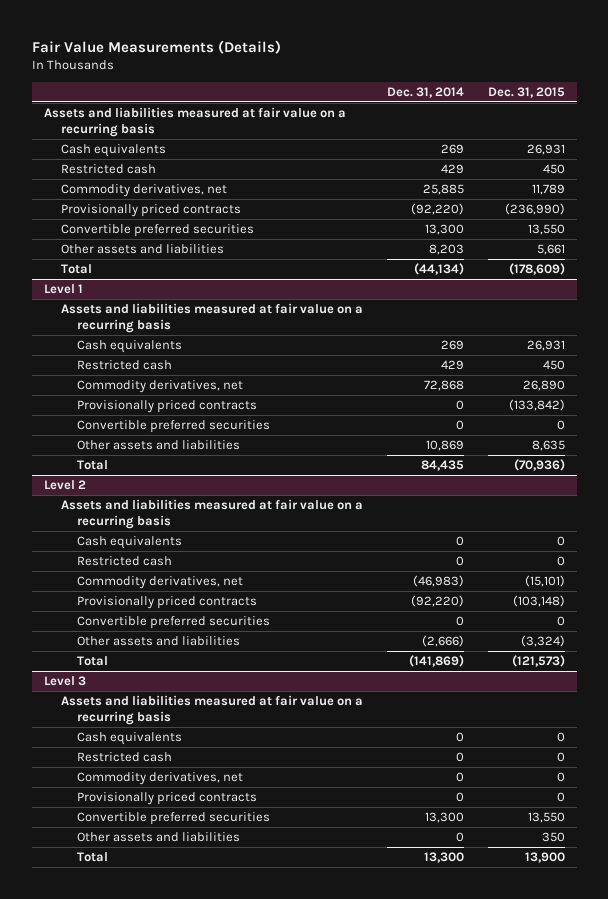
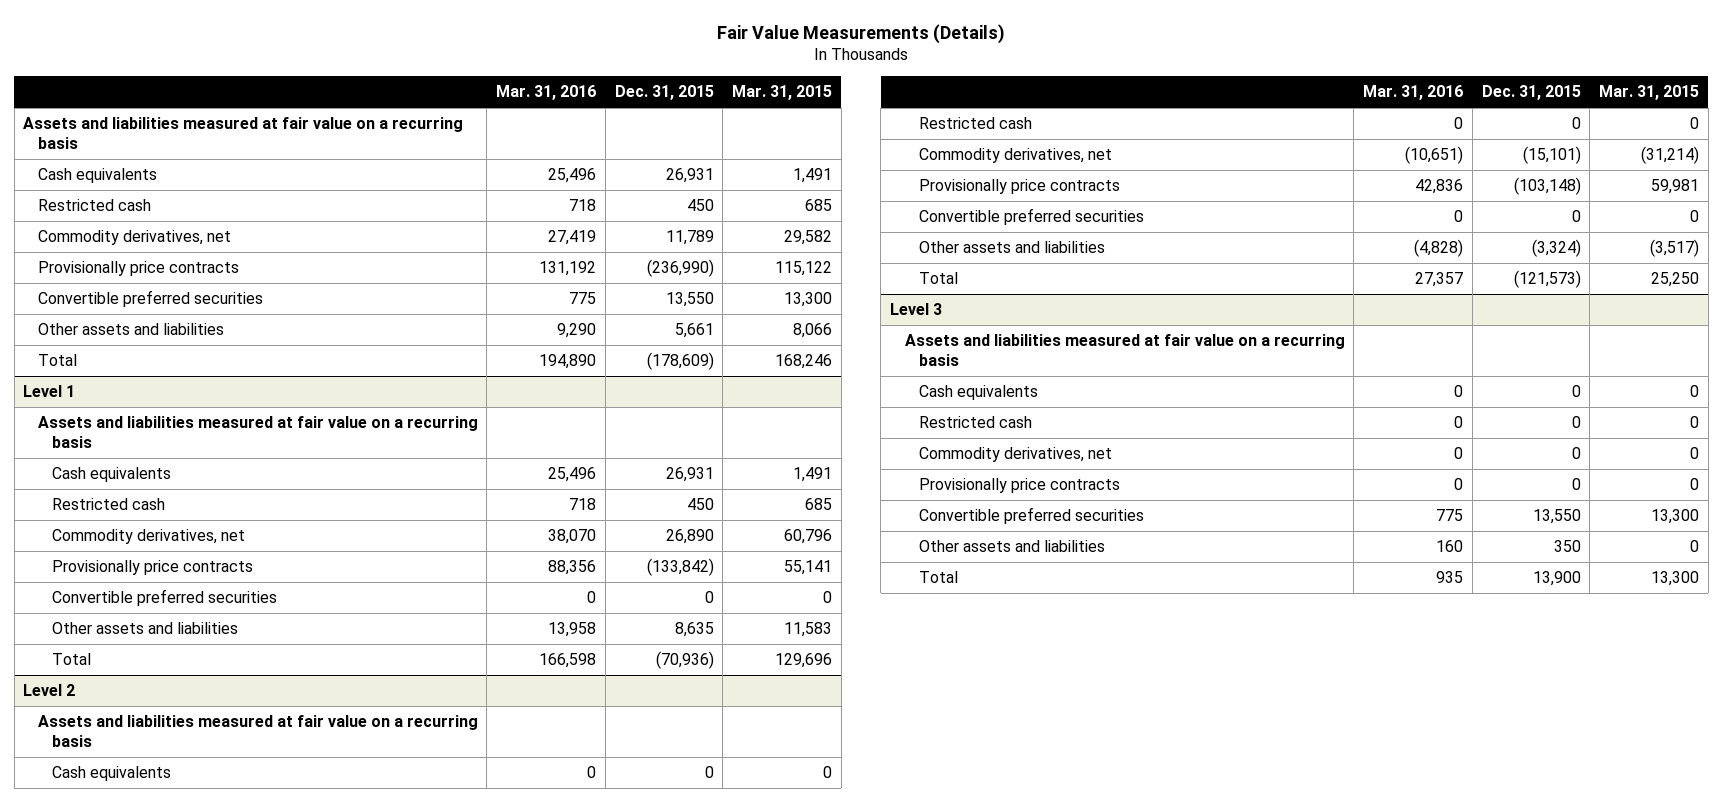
- | Dec. 31, 2014 | Dec. 31, 2015
+ | Mar. 31, 2016 | Dec. 31, 2015 | Mar. 31, 2015
- Provisionally priced contracts | (92,220) | (236,990)
+ Provisionally price contracts | 131,192 | (236,990) | 115,122
@ Level 1
- Provisionally priced contracts | 0 | (133,842)
+ Provisionally price contracts | 88,356 | (133,842) | 55,141
@ Level 2
- Provisionally priced contracts | (92,220) | (103,148)
+ Provisionally price contracts | 42,836 | (103,148) | 59,981
@ Level 3
- Provisionally priced contracts | 0 | 0
+ Provisionally price contracts | 0 | 0 | 0

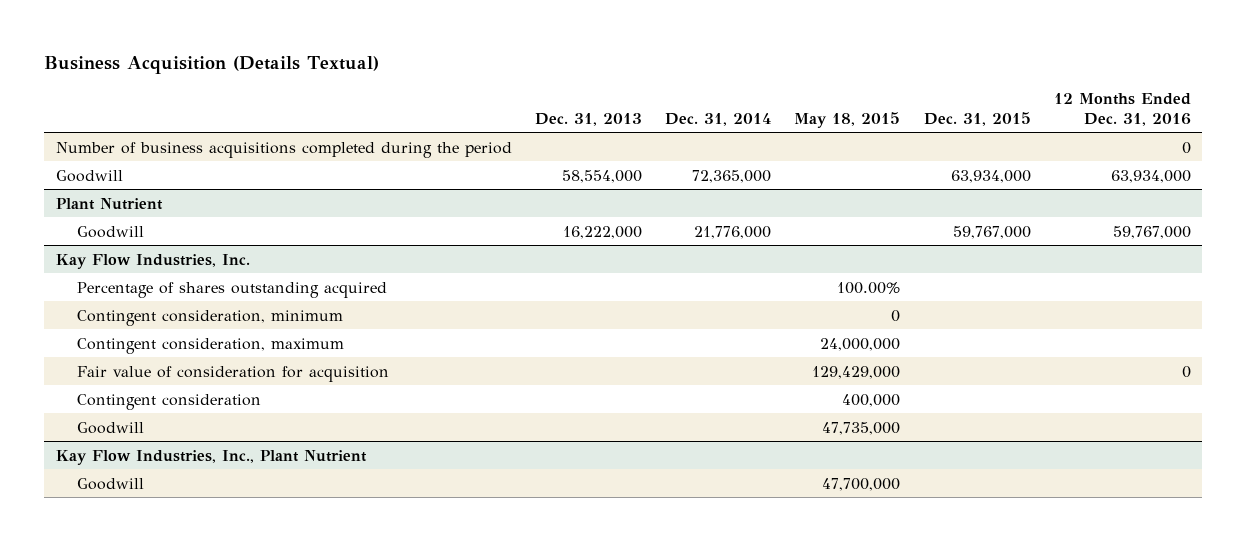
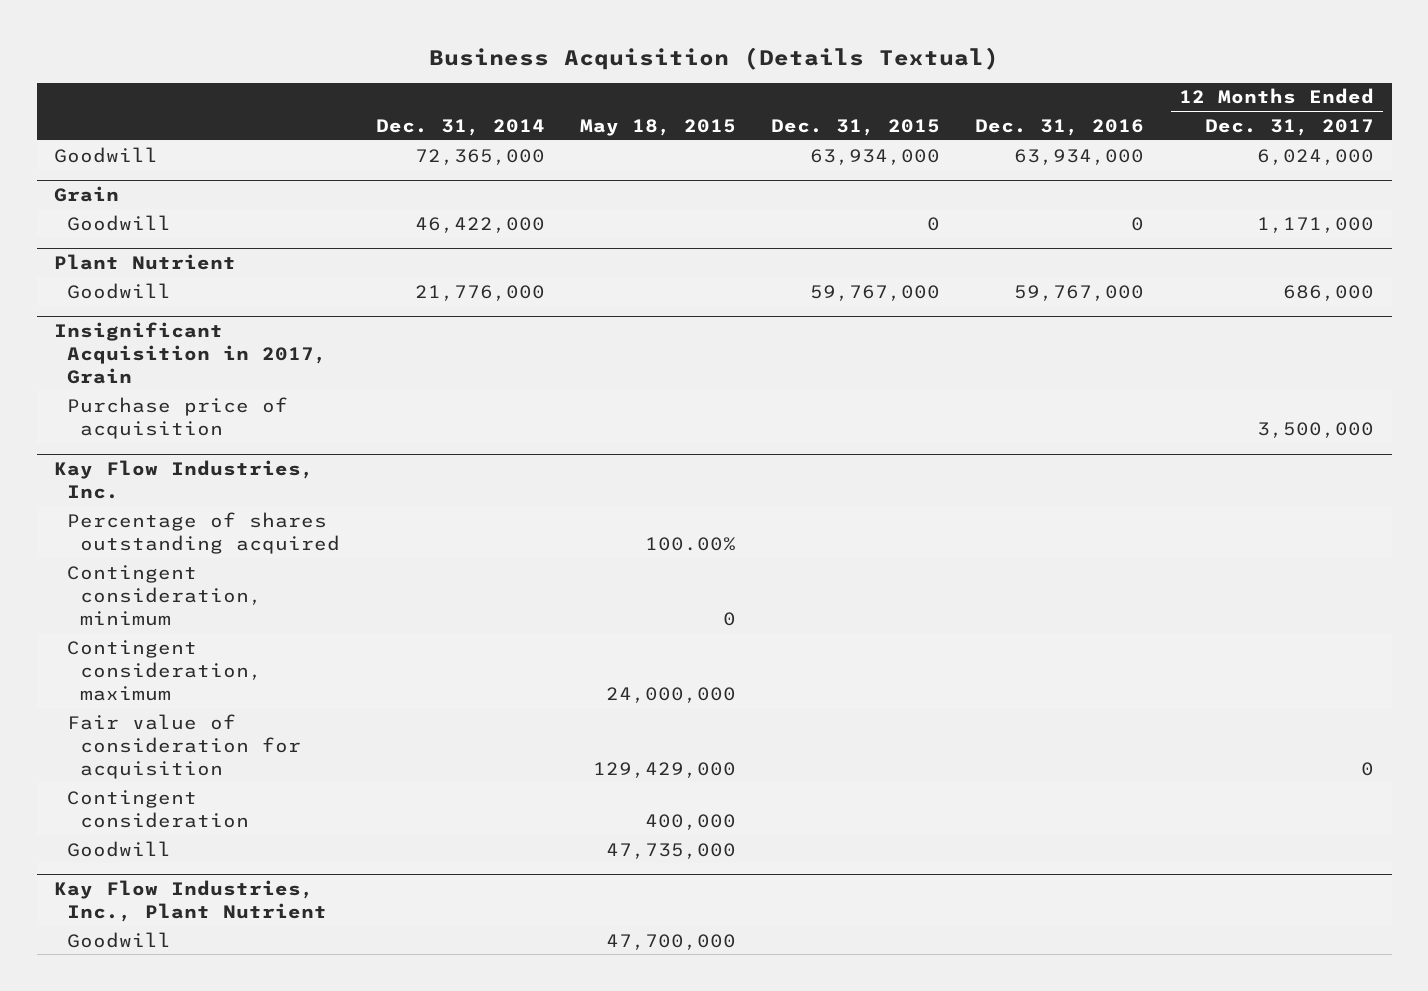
- | Dec. 31, 2013 | Dec. 31, 2014 | May 18, 2015 | Dec. 31, 2015 | 12 Months Ended Dec. 31, 2016
+ | Dec. 31, 2014 | May 18, 2015 | Dec. 31, 2015 | Dec. 31, 2016 | 12 Months Ended Dec. 31, 2017
- Number of business acquisitions completed during the period | | | | | 0
+ Grain
+ Goodwill | 46,422,000 | | 0 | 0 | 1,171,000
+ Insignificant Acquisition in 2017, Grain
+ Purchase price of acquisition | | | | | 3,500,000

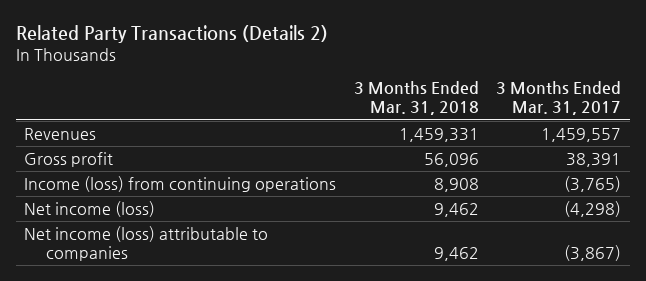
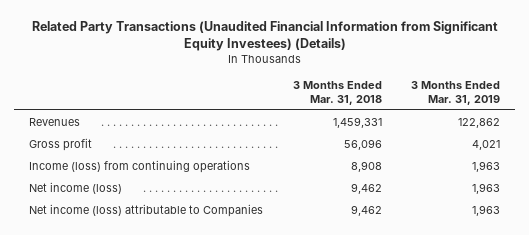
- Related Party Transactions (Details 2)
+ Related Party Transactions (Unaudited Financial Information from Significant Equity Investees) (Details)
- | 3 Months Ended Mar. 31, 2018 | 3 Months Ended Mar. 31, 2017
+ | 3 Months Ended Mar. 31, 2018 | 3 Months Ended Mar. 31, 2019
- Net income (loss) attributable to companies | 9,462 | (3,867)
+ Net income (loss) attributable to Companies | 9,462 | 1,963

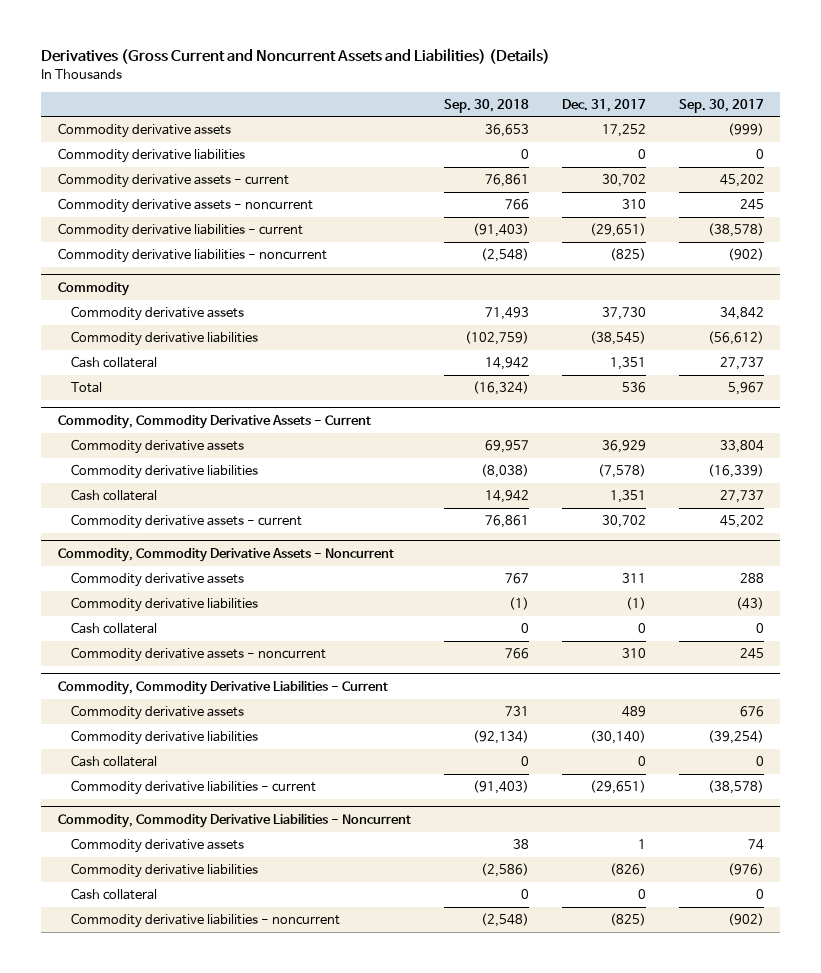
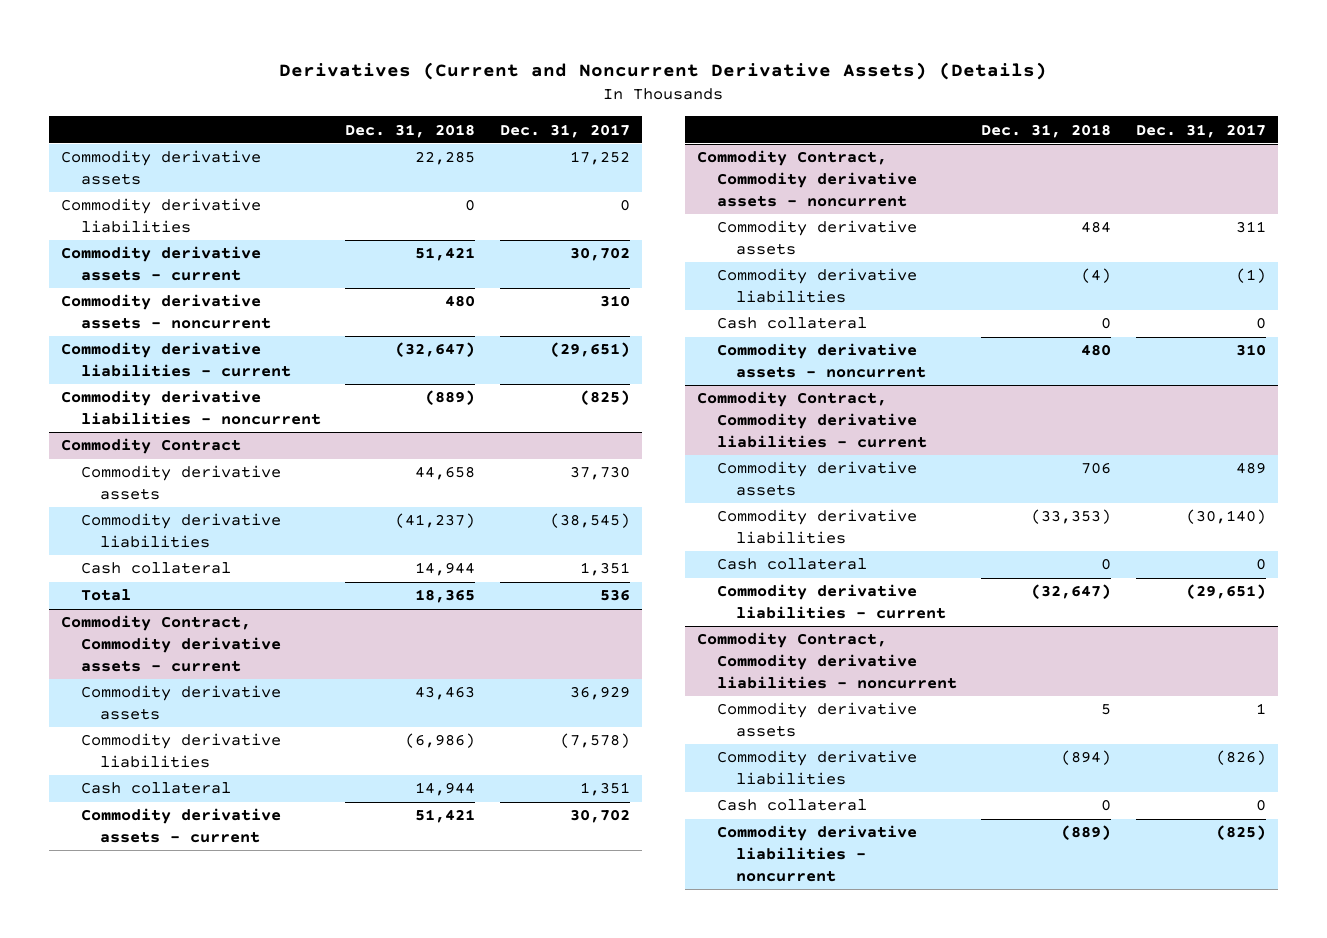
- Derivatives (Gross Current and Noncurrent Assets and Liabilities) (Details)
+ Derivatives (Current and Noncurrent Derivative Assets) (Details)
- | Sep. 30, 2018 | Dec. 31, 2017 | Sep. 30, 2017
+ | Dec. 31, 2018 | Dec. 31, 2017
- Commodity
+ Commodity Contract
- Commodity, Commodity Derivative Assets - Current
+ Commodity Contract, Commodity derivative assets - current
- Commodity, Commodity Derivative Assets - Noncurrent
+ Commodity Contract, Commodity derivative assets - noncurrent
- Commodity, Commodity Derivative Liabilities - Current
+ Commodity Contract, Commodity derivative liabilities - current
- Commodity, Commodity Derivative Liabilities - Noncurrent
+ Commodity Contract, Commodity derivative liabilities - noncurrent

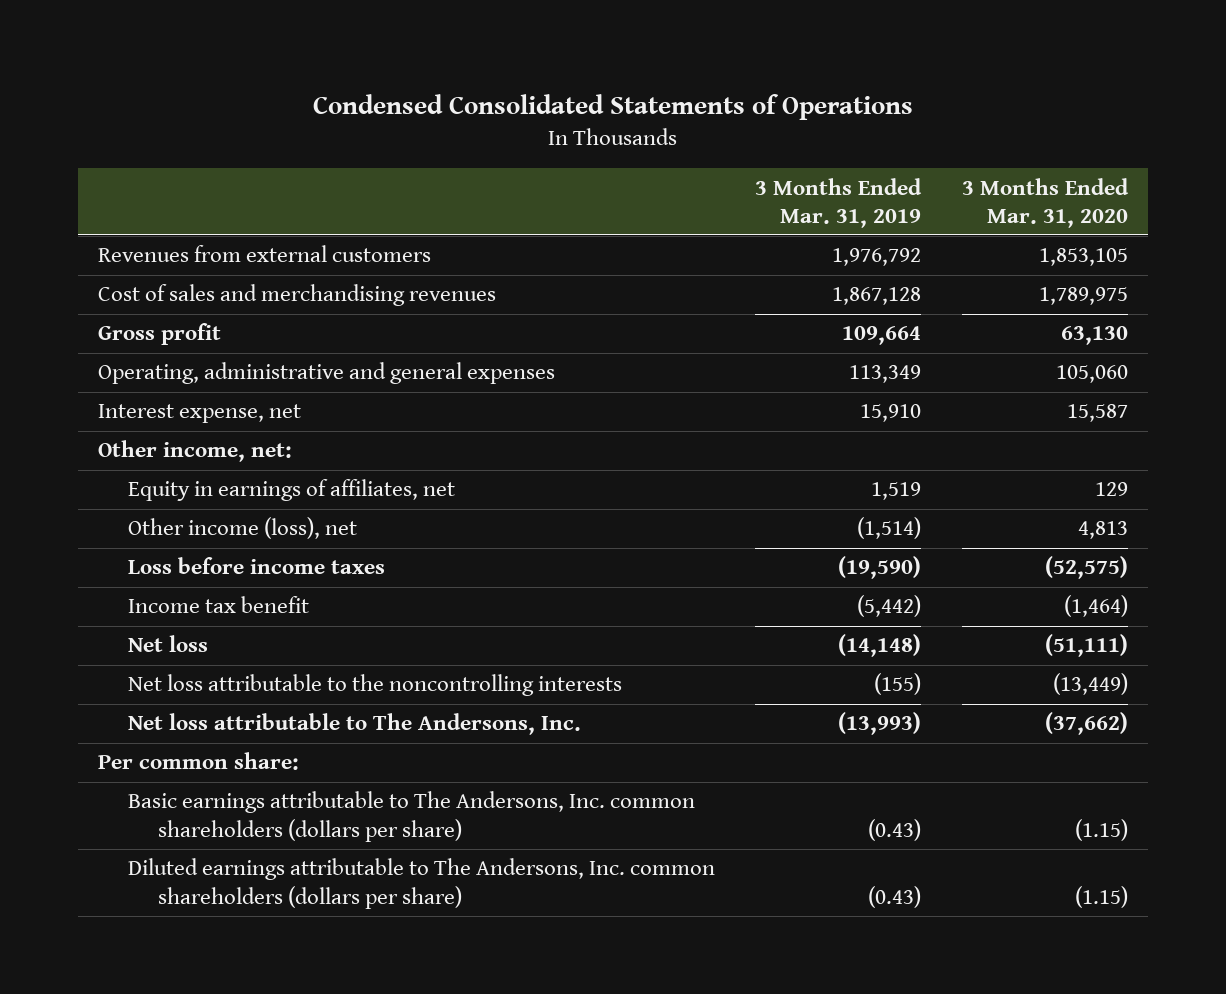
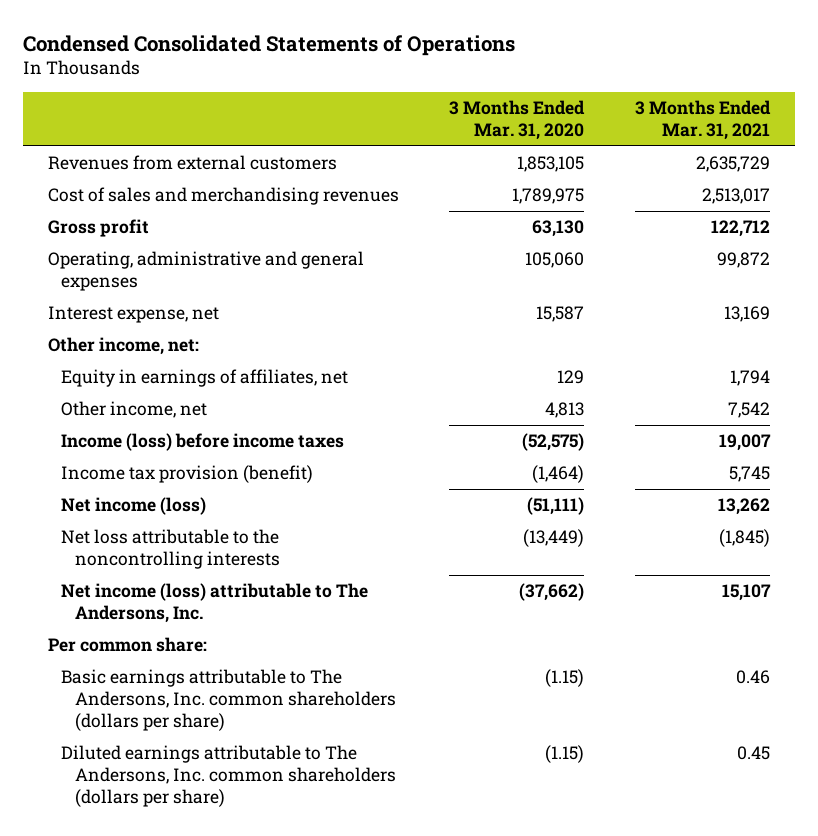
- | 3 Months Ended Mar. 31, 2019 | 3 Months Ended Mar. 31, 2020
+ | 3 Months Ended Mar. 31, 2020 | 3 Months Ended Mar. 31, 2021
- Other income (loss), net | (1,514) | 4,813
- Loss before income taxes | (19,590) | (52,575)
- Income tax benefit | (5,442) | (1,464)
- Net loss | (14,148) | (51,111)
+ Other income, net | 4,813 | 7,542
+ Income (loss) before income taxes | (52,575) | 19,007
+ Income tax provision (benefit) | (1,464) | 5,745
+ Net income (loss) | (51,111) | 13,262
- Net loss attributable to The Andersons, Inc. | (13,993) | (37,662)
+ Net income (loss) attributable to The Andersons, Inc. | (37,662) | 15,107

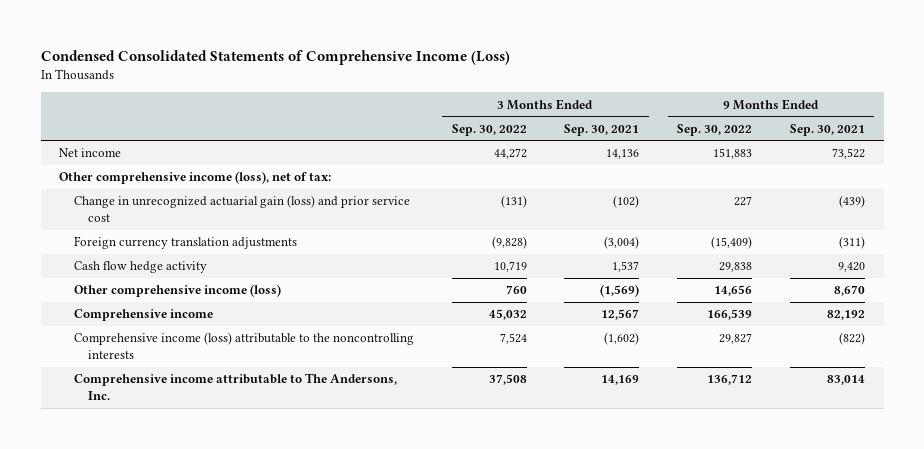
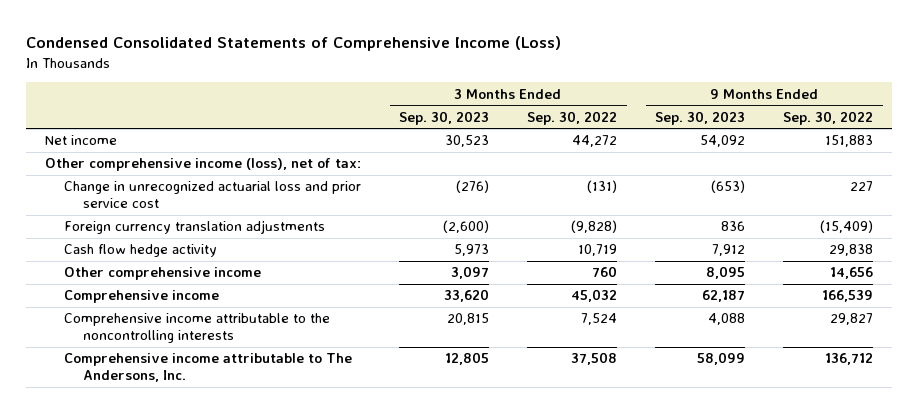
- | 3 Months Ended Sep. 30, 2022 | 3 Months Ended Sep. 30, 2021 | 9 Months Ended Sep. 30, 2022 | 9 Months Ended Sep. 30, 2021
+ | 3 Months Ended Sep. 30, 2023 | 3 Months Ended Sep. 30, 2022 | 9 Months Ended Sep. 30, 2023 | 9 Months Ended Sep. 30, 2022
- Change in unrecognized actuarial gain (loss) and prior service cost | (131) | (102) | 227 | (439)
+ Change in unrecognized actuarial loss and prior service cost | (276) | (131) | (653) | 227
- Other comprehensive income (loss) | 760 | (1,569) | 14,656 | 8,670
+ Other comprehensive income | 3,097 | 760 | 8,095 | 14,656
- Comprehensive income (loss) attributable to the noncontrolling interests | 7,524 | (1,602) | 29,827 | (822)
+ Comprehensive income attributable to the noncontrolling interests | 20,815 | 7,524 | 4,088 | 29,827

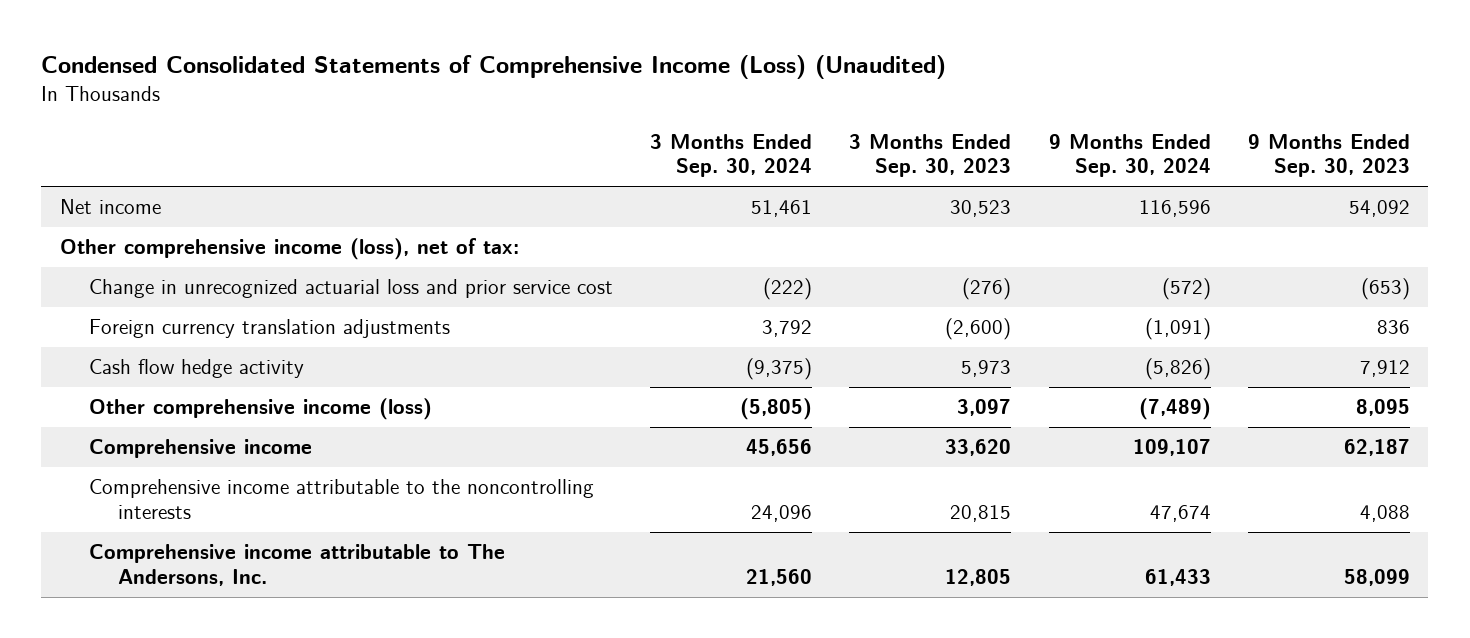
- Condensed Consolidated Statements of Comprehensive Income (Loss)
+ Condensed Consolidated Statements of Comprehensive Income (Loss) (Unaudited)
- | 3 Months Ended Sep. 30, 2023 | 3 Months Ended Sep. 30, 2022 | 9 Months Ended Sep. 30, 2023 | 9 Months Ended Sep. 30, 2022
+ | 3 Months Ended Sep. 30, 2024 | 3 Months Ended Sep. 30, 2023 | 9 Months Ended Sep. 30, 2024 | 9 Months Ended Sep. 30, 2023
- Other comprehensive income | 3,097 | 760 | 8,095 | 14,656
+ Other comprehensive income (loss) | (5,805) | 3,097 | (7,489) | 8,095

